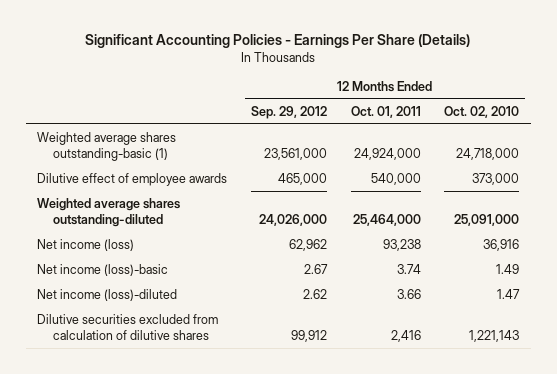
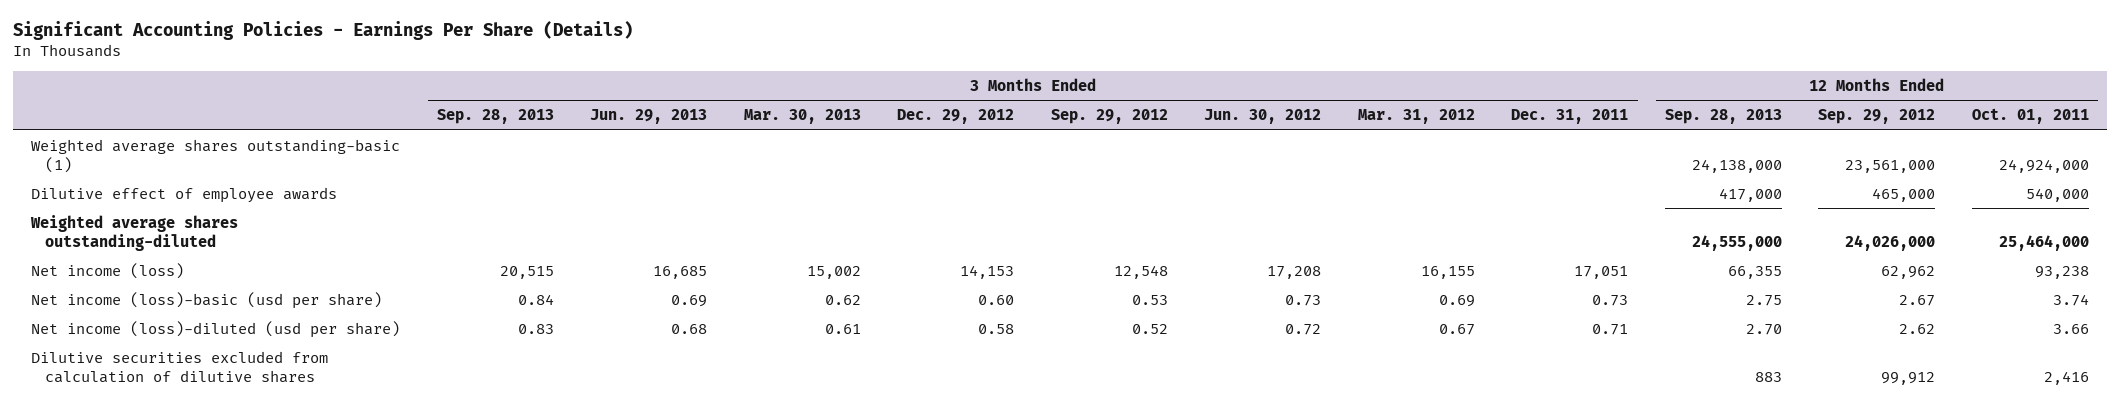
- | 12 Months Ended Sep. 29, 2012 | 12 Months Ended Oct. 01, 2011 | 12 Months Ended Oct. 02, 2010
+ | 3 Months Ended Sep. 28, 2013 | 3 Months Ended Jun. 29, 2013 | 3 Months Ended Mar. 30, 2013 | 3 Months Ended Dec. 29, 2012 | 3 Months Ended Sep. 29, 2012 | 3 Months Ended Jun. 30, 2012 | 3 Months Ended Mar. 31, 2012 | 3 Months Ended Dec. 31, 2011 | 12 Months Ended Sep. 28, 2013 | 12 Months Ended Sep. 29, 2012 | 12 Months Ended Oct. 01, 2011
- Net income (loss)-basic | 2.67 | 3.74 | 1.49
- Net income (loss)-diluted | 2.62 | 3.66 | 1.47
+ Net income (loss)-basic (usd per share) | 0.84 | 0.69 | 0.62 | 0.60 | 0.53 | 0.73 | 0.69 | 0.73 | 2.75 | 2.67 | 3.74
+ Net income (loss)-diluted (usd per share) | 0.83 | 0.68 | 0.61 | 0.58 | 0.52 | 0.72 | 0.67 | 0.71 | 2.70 | 2.62 | 3.66

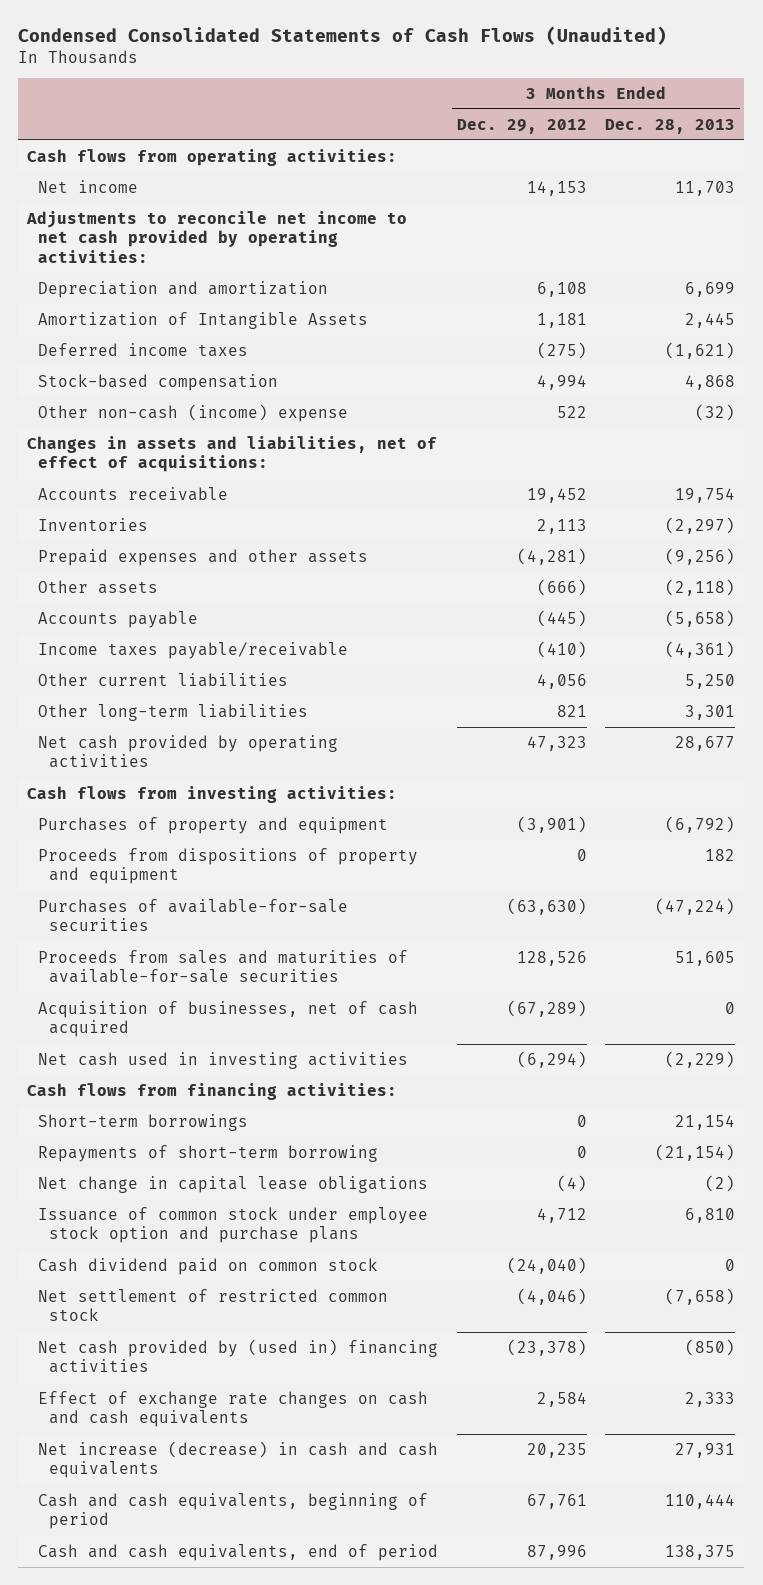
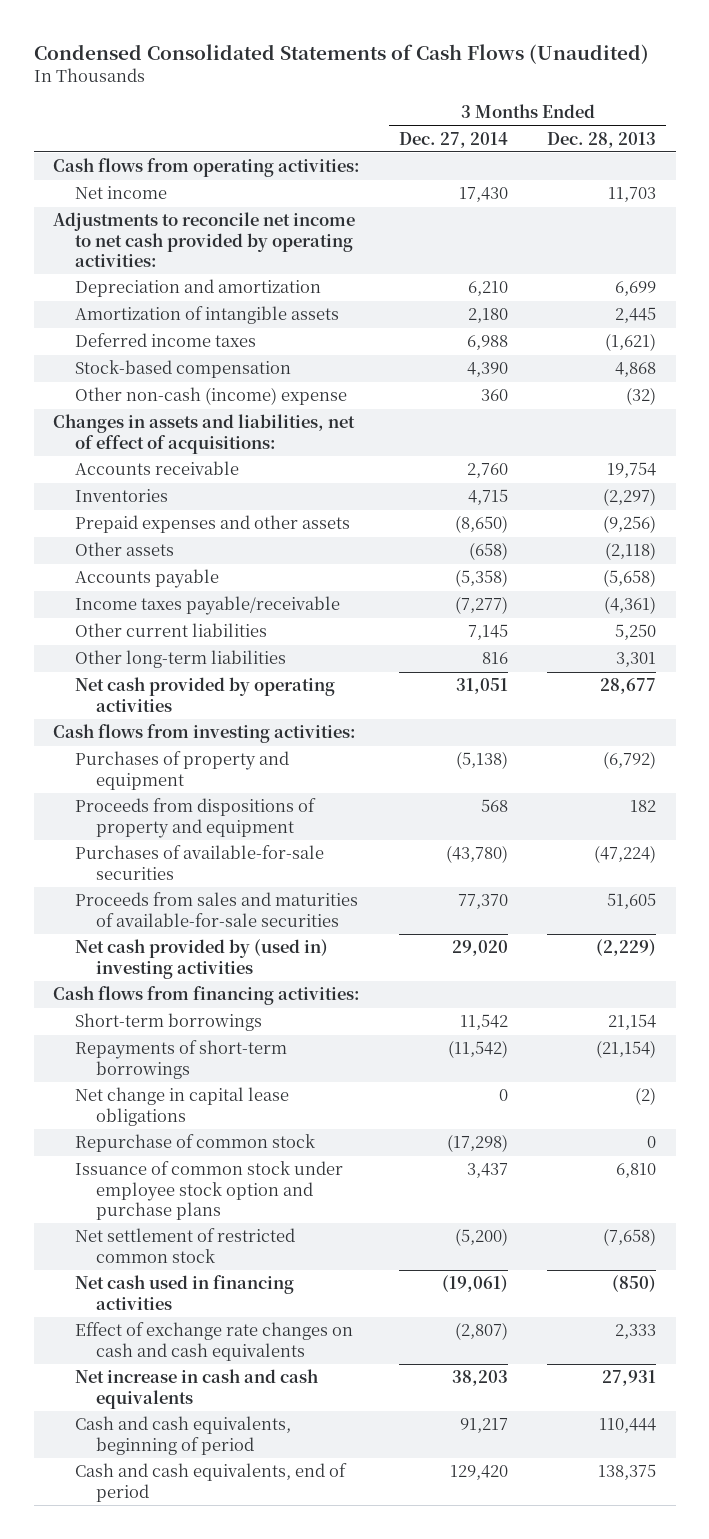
- | 3 Months Ended Dec. 29, 2012 | 3 Months Ended Dec. 28, 2013
+ | 3 Months Ended Dec. 27, 2014 | 3 Months Ended Dec. 28, 2013
- Amortization of Intangible Assets | 1,181 | 2,445
+ Amortization of intangible assets | 2,180 | 2,445
- Acquisition of businesses, net of cash acquired | (67,289) | 0
- Net cash used in investing activities | (6,294) | (2,229)
+ Net cash provided by (used in) investing activities | 29,020 | (2,229)
- Repayments of short-term borrowing | 0 | (21,154)
+ Repayments of short-term borrowings | (11,542) | (21,154)
+ Repurchase of common stock | (17,298) | 0
- Cash dividend paid on common stock | (24,040) | 0
- Net cash provided by (used in) financing activities | (23,378) | (850)
+ Net cash used in financing activities | (19,061) | (850)
- Net increase (decrease) in cash and cash equivalents | 20,235 | 27,931
+ Net increase in cash and cash equivalents | 38,203 | 27,931

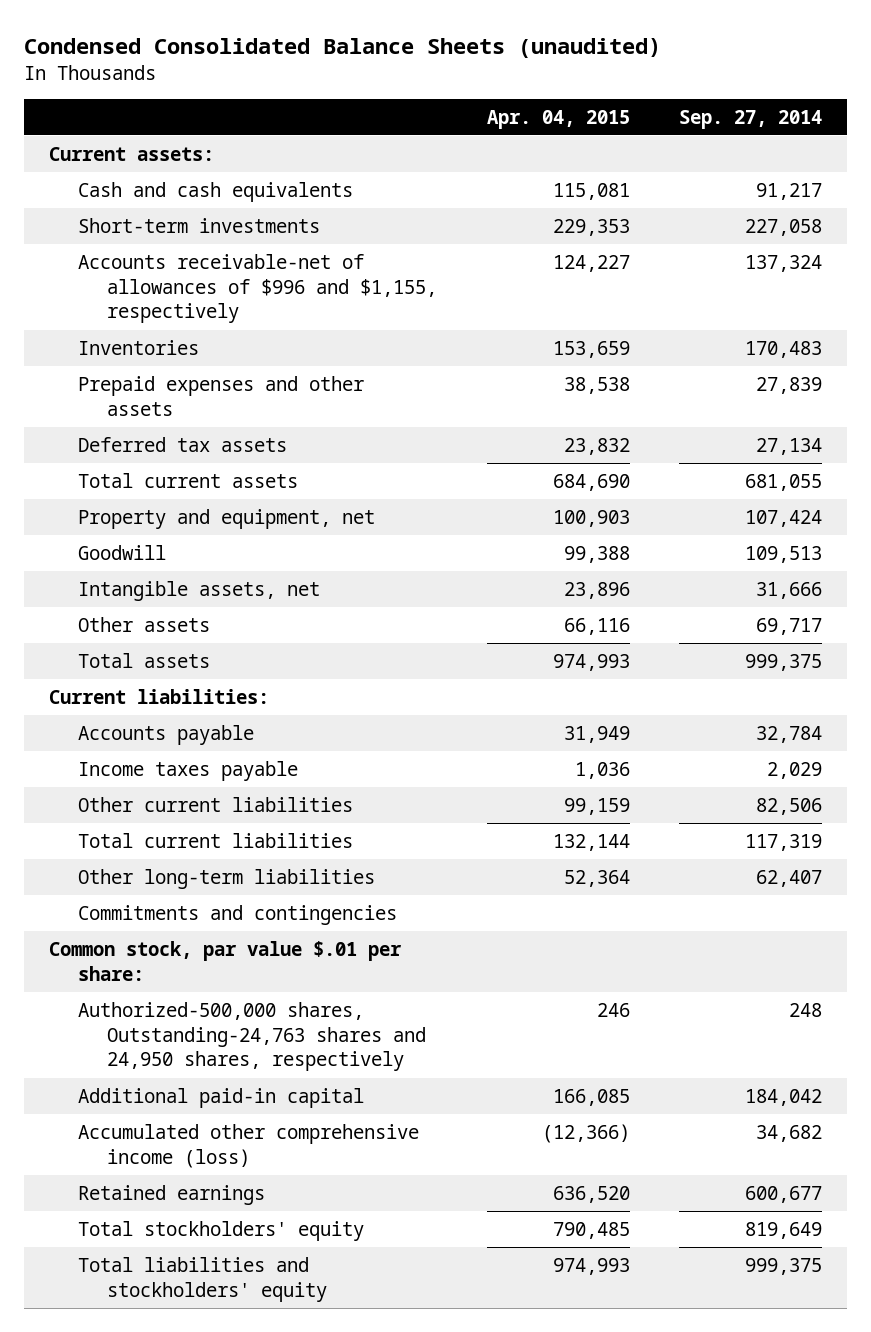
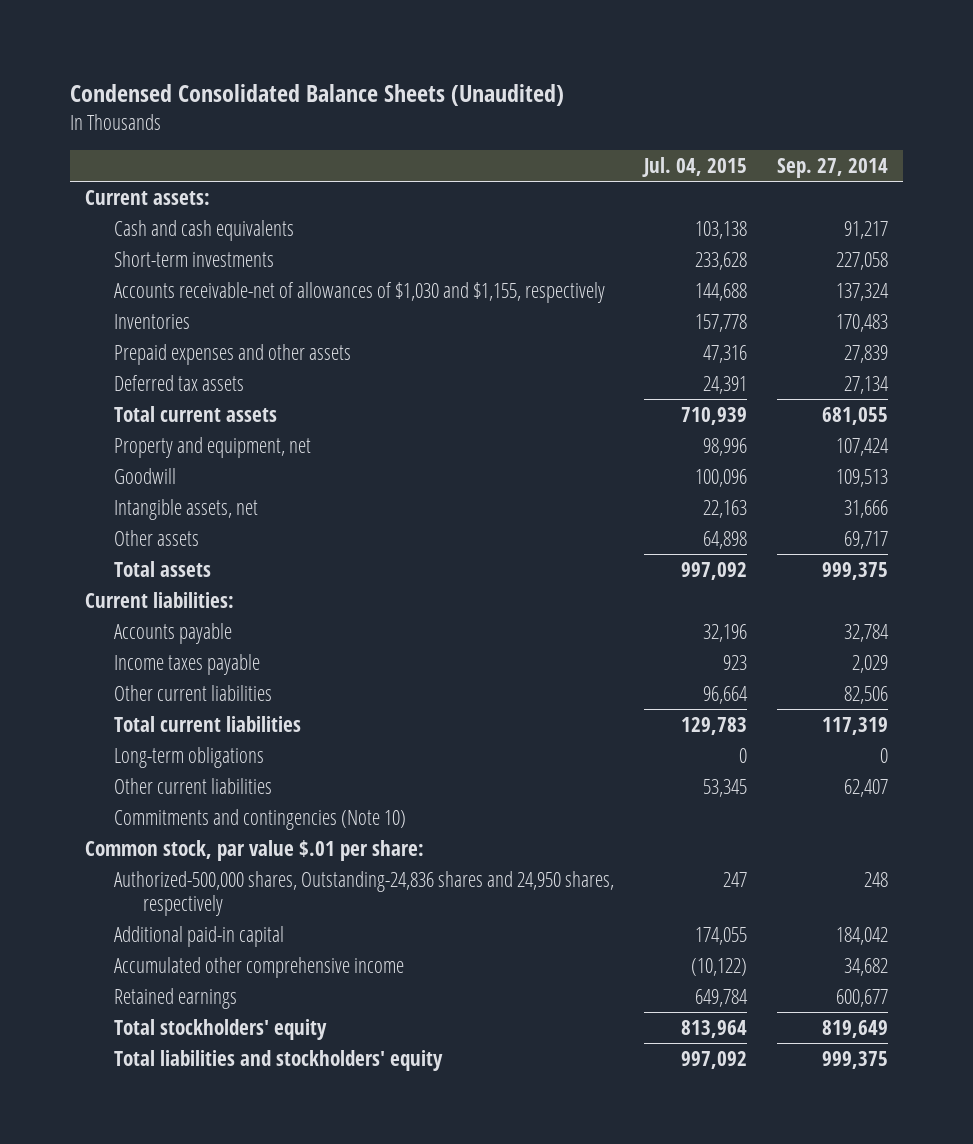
- Condensed Consolidated Balance Sheets (unaudited)
+ Condensed Consolidated Balance Sheets (Unaudited)
- | Apr. 04, 2015 | Sep. 27, 2014
+ | Jul. 04, 2015 | Sep. 27, 2014
- Accounts receivable-net of allowances of $996 and $1,155, respectively | 124,227 | 137,324
+ Accounts receivable-net of allowances of $1,030 and $1,155, respectively | 144,688 | 137,324
- Other long-term liabilities | 52,364 | 62,407
- Commitments and contingencies
+ Long-term obligations | 0 | 0
+ Other current liabilities | 53,345 | 62,407
+ Commitments and contingencies (Note 10)
- Authorized-500,000 shares, Outstanding-24,763 shares and 24,950 shares, respectively | 246 | 248
+ Authorized-500,000 shares, Outstanding-24,836 shares and 24,950 shares, respectively | 247 | 248
- Accumulated other comprehensive income (loss) | (12,366) | 34,682
+ Accumulated other comprehensive income | (10,122) | 34,682

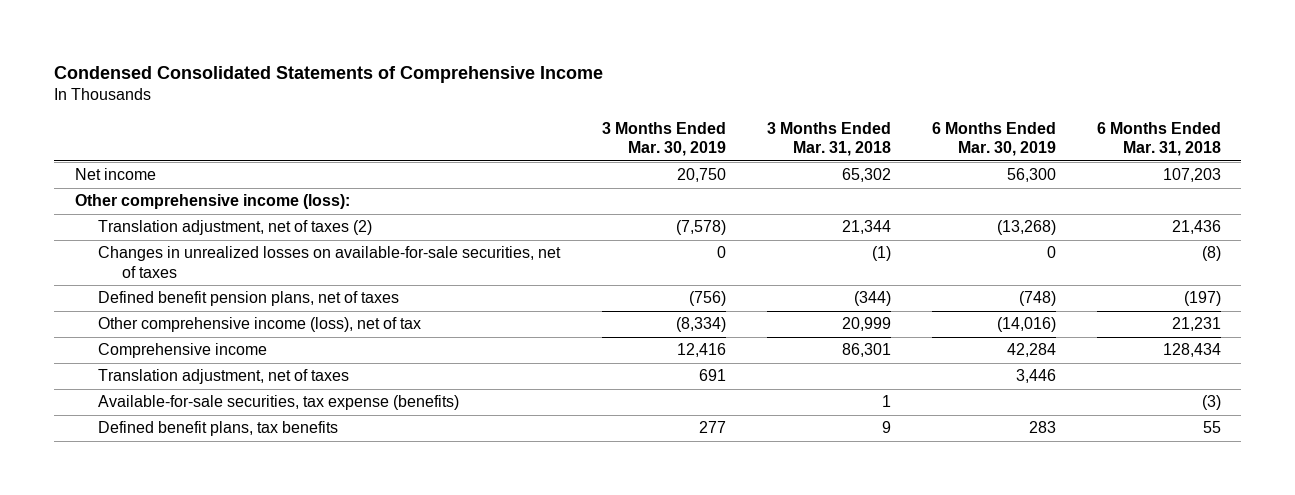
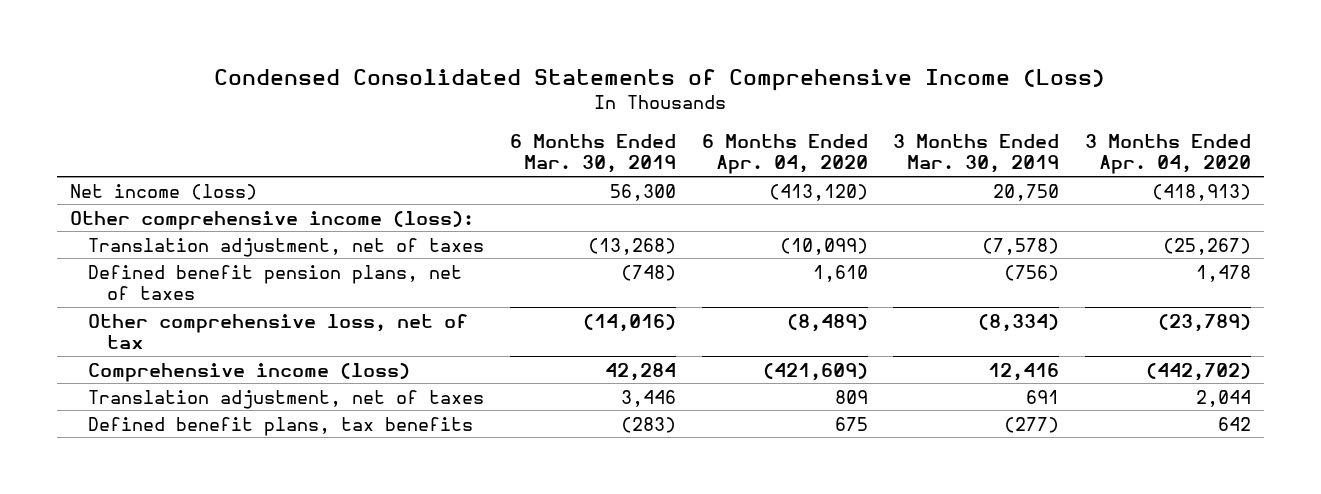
- Condensed Consolidated Statements of Comprehensive Income
+ Condensed Consolidated Statements of Comprehensive Income (Loss)
- | 3 Months Ended Mar. 30, 2019 | 3 Months Ended Mar. 31, 2018 | 6 Months Ended Mar. 30, 2019 | 6 Months Ended Mar. 31, 2018
+ | 6 Months Ended Mar. 30, 2019 | 6 Months Ended Apr. 04, 2020 | 3 Months Ended Mar. 30, 2019 | 3 Months Ended Apr. 04, 2020
- Net income | 20,750 | 65,302 | 56,300 | 107,203
+ Net income (loss) | 56,300 | (413,120) | 20,750 | (418,913)
- Translation adjustment, net of taxes (2) | (7,578) | 21,344 | (13,268) | 21,436
- Changes in unrealized losses on available-for-sale securities, net of taxes | 0 | (1) | 0 | (8)
+ Translation adjustment, net of taxes | (13,268) | (10,099) | (7,578) | (25,267)
- Other comprehensive income (loss), net of tax | (8,334) | 20,999 | (14,016) | 21,231
- Comprehensive income | 12,416 | 86,301 | 42,284 | 128,434
+ Other comprehensive loss, net of tax | (14,016) | (8,489) | (8,334) | (23,789)
+ Comprehensive income (loss) | 42,284 | (421,609) | 12,416 | (442,702)
- Available-for-sale securities, tax expense (benefits) | | 1 | | (3)
- Defined benefit plans, tax benefits | 277 | 9 | 283 | 55
+ Defined benefit plans, tax benefits | (283) | 675 | (277) | 642

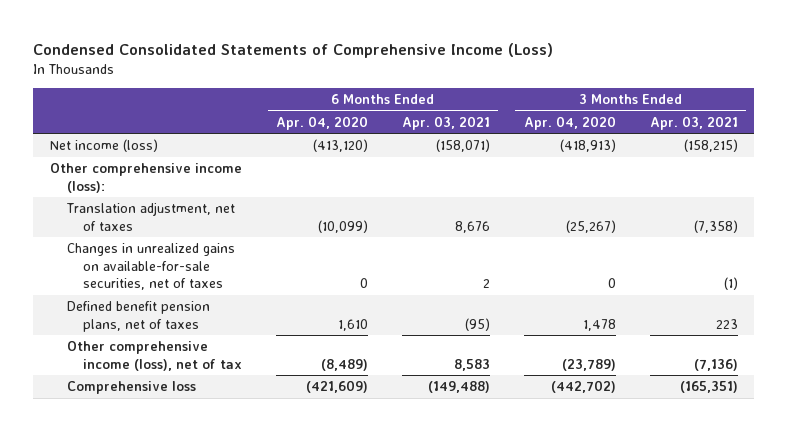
- | 6 Months Ended Mar. 30, 2019 | 6 Months Ended Apr. 04, 2020 | 3 Months Ended Mar. 30, 2019 | 3 Months Ended Apr. 04, 2020
+ | 6 Months Ended Apr. 04, 2020 | 6 Months Ended Apr. 03, 2021 | 3 Months Ended Apr. 04, 2020 | 3 Months Ended Apr. 03, 2021
+ Changes in unrealized gains on available-for-sale securities, net of taxes | 0 | 2 | 0 | (1)
- Other comprehensive loss, net of tax | (14,016) | (8,489) | (8,334) | (23,789)
- Comprehensive income (loss) | 42,284 | (421,609) | 12,416 | (442,702)
- Translation adjustment, net of taxes | 3,446 | 809 | 691 | 2,044
- Defined benefit plans, tax benefits | (283) | 675 | (277) | 642
+ Other comprehensive income (loss), net of tax | (8,489) | 8,583 | (23,789) | (7,136)
+ Comprehensive loss | (421,609) | (149,488) | (442,702) | (165,351)

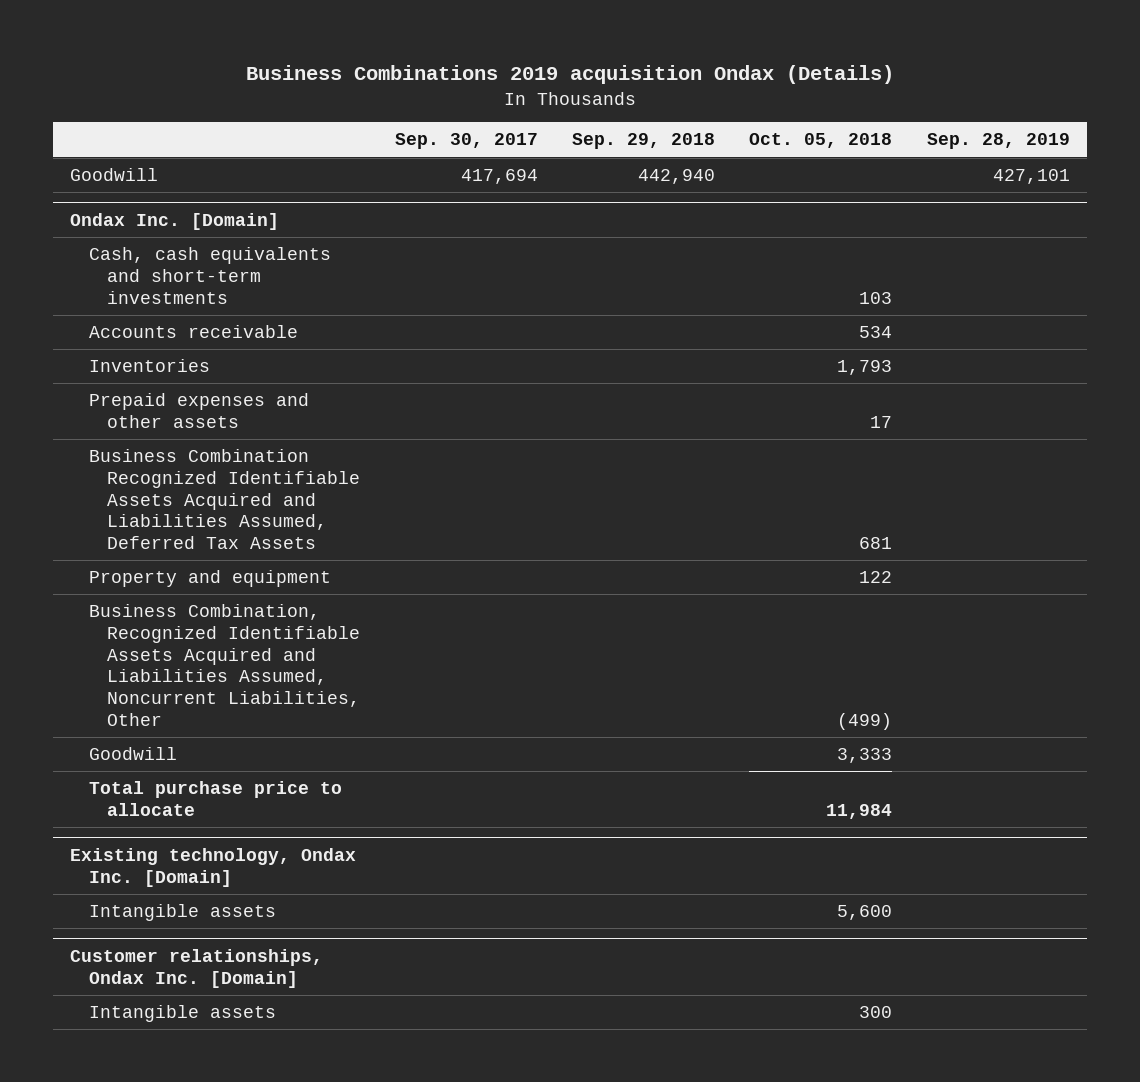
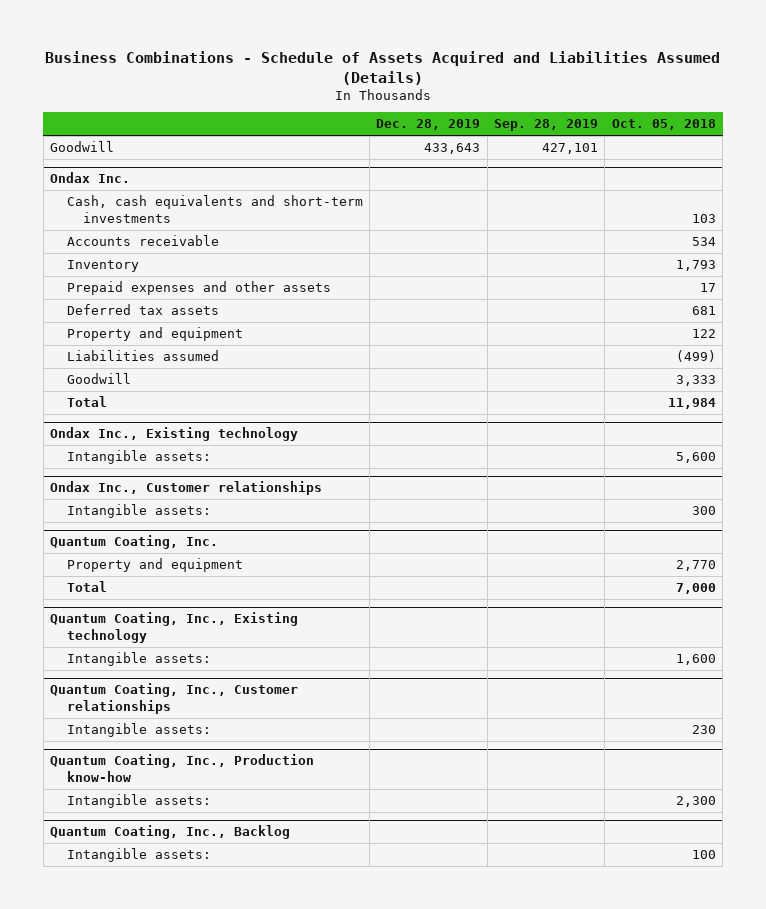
- Business Combinations 2019 acquisition Ondax (Details)
+ Business Combinations - Schedule of Assets Acquired and Liabilities Assumed (Details)
- | Sep. 30, 2017 | Sep. 29, 2018 | Oct. 05, 2018 | Sep. 28, 2019
+ | Dec. 28, 2019 | Sep. 28, 2019 | Oct. 05, 2018
- Ondax Inc. [Domain]
+ Ondax Inc.
- Inventories | | | 1,793 |
+ Inventory | | | 1,793
- Business Combination Recognized Identifiable Assets Acquired and Liabilities Assumed, Deferred Tax Assets | | | 681 |
+ Deferred tax assets | | | 681
- Business Combination, Recognized Identifiable Assets Acquired and Liabilities Assumed, Noncurrent Liabilities, Other | | | (499) |
+ Liabilities assumed | | | (499)
- Total purchase price to allocate | | | 11,984 |
- Existing technology, Ondax Inc. [Domain]
- Intangible assets | | | 5,600 |
- Customer relationships, Ondax Inc. [Domain]
- Intangible assets | | | 300 |
+ Total | | | 11,984
+ Ondax Inc., Existing technology
+ Intangible assets: | | | 5,600
+ Ondax Inc., Customer relationships
+ Intangible assets: | | | 300
+ Quantum Coating, Inc.
+ Property and equipment | | | 2,770
+ Total | | | 7,000
+ Quantum Coating, Inc., Existing technology
+ Intangible assets: | | | 1,600
+ Quantum Coating, Inc., Customer relationships
+ Intangible assets: | | | 230
+ Quantum Coating, Inc., Production know-how
+ Intangible assets: | | | 2,300
+ Quantum Coating, Inc., Backlog
+ Intangible assets: | | | 100

